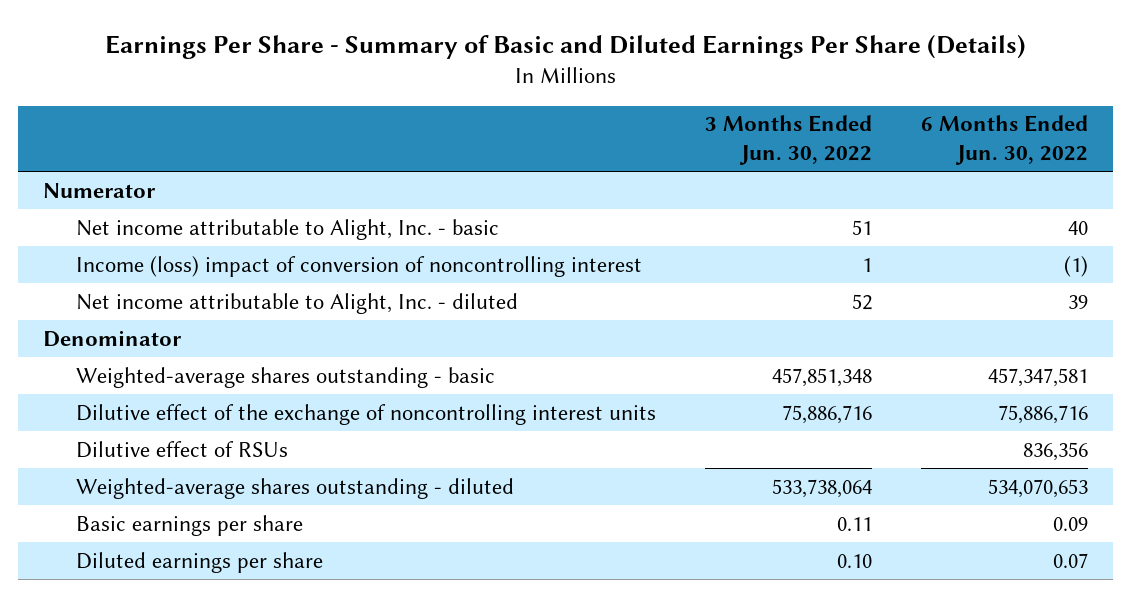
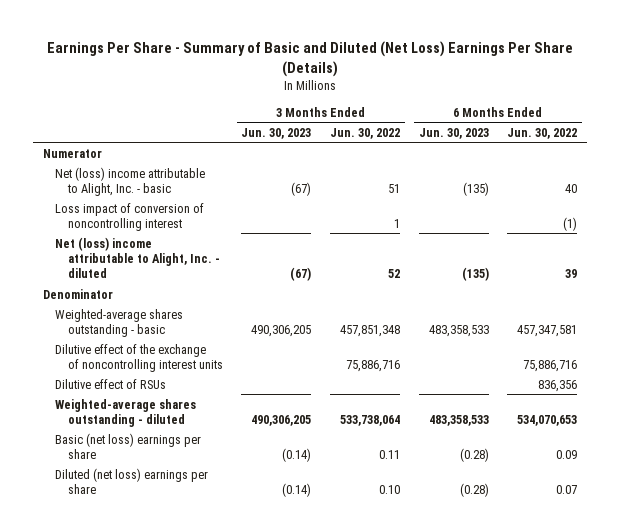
- Earnings Per Share - Summary of Basic and Diluted Earnings Per Share (Details)
+ Earnings Per Share - Summary of Basic and Diluted (Net Loss) Earnings Per Share (Details)
- | 3 Months Ended Jun. 30, 2022 | 6 Months Ended Jun. 30, 2022
+ | 3 Months Ended Jun. 30, 2023 | 3 Months Ended Jun. 30, 2022 | 6 Months Ended Jun. 30, 2023 | 6 Months Ended Jun. 30, 2022
- Net income attributable to Alight, Inc. - basic | 51 | 40
- Income (loss) impact of conversion of noncontrolling interest | 1 | (1)
- Net income attributable to Alight, Inc. - diluted | 52 | 39
+ Net (loss) income attributable to Alight, Inc. - basic | (67) | 51 | (135) | 40
+ Loss impact of conversion of noncontrolling interest | | 1 | | (1)
+ Net (loss) income attributable to Alight, Inc. - diluted | (67) | 52 | (135) | 39
- Basic earnings per share | 0.11 | 0.09
- Diluted earnings per share | 0.10 | 0.07
+ Basic (net loss) earnings per share | (0.14) | 0.11 | (0.28) | 0.09
+ Diluted (net loss) earnings per share | (0.14) | 0.10 | (0.28) | 0.07

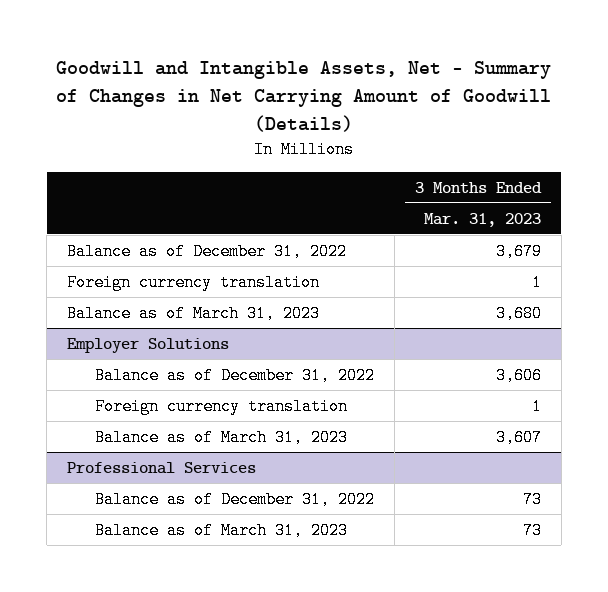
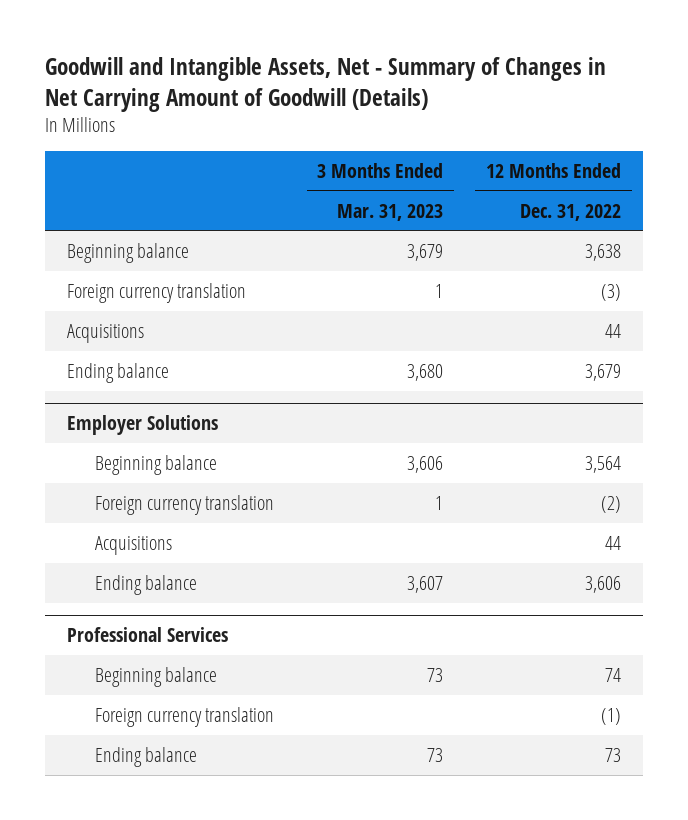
- | 3 Months Ended Mar. 31, 2023
+ | 3 Months Ended Mar. 31, 2023 | 12 Months Ended Dec. 31, 2022
- Balance as of December 31, 2022 | 3,679
+ Beginning balance | 3,679 | 3,638
- Balance as of March 31, 2023 | 3,680
+ Acquisitions | | 44
+ Ending balance | 3,680 | 3,679
@ Employer Solutions
- Balance as of December 31, 2022 | 3,606
+ Beginning balance | 3,606 | 3,564
- Balance as of March 31, 2023 | 3,607
+ Acquisitions | | 44
+ Ending balance | 3,607 | 3,606
@ Professional Services
- Balance as of December 31, 2022 | 73
- Balance as of March 31, 2023 | 73
+ Beginning balance | 73 | 74
+ Foreign currency translation | | (1)
+ Ending balance | 73 | 73

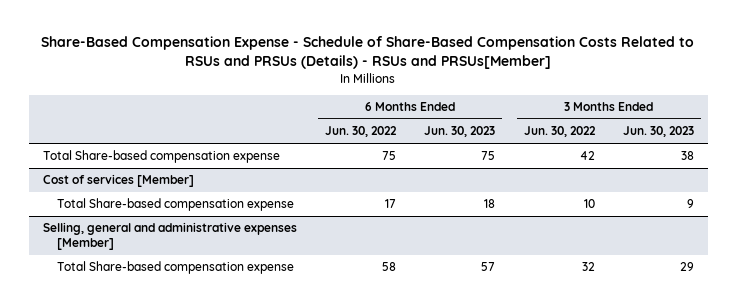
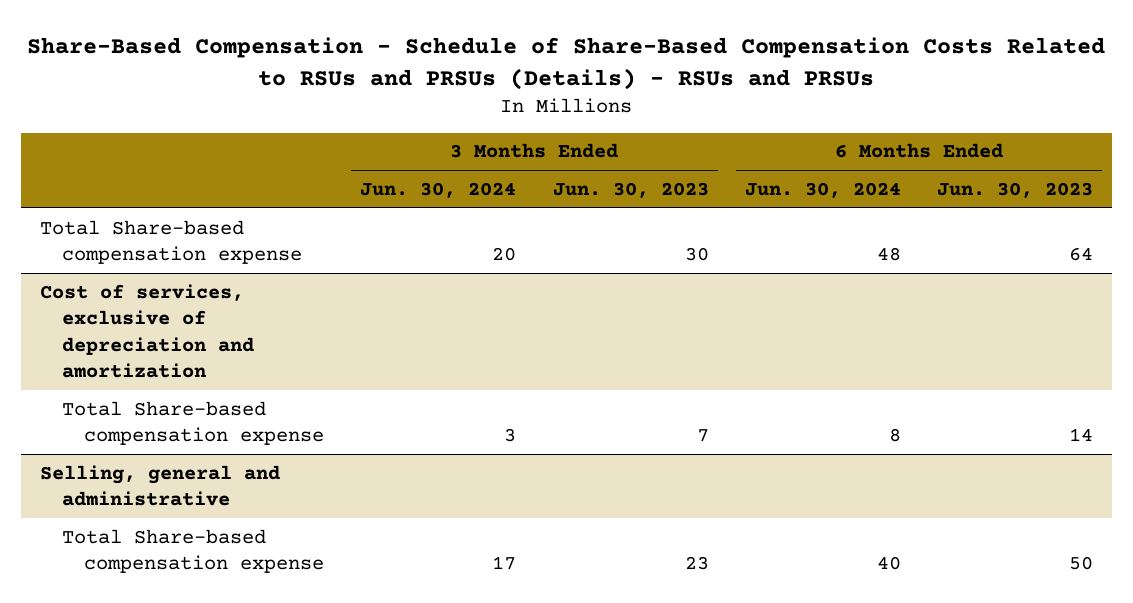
- Share-Based Compensation Expense - Schedule of Share-Based Compensation Costs Related to RSUs and PRSUs (Details) - RSUs and PRSUs[Member]
+ Share-Based Compensation - Schedule of Share-Based Compensation Costs Related to RSUs and PRSUs (Details) - RSUs and PRSUs
- | 6 Months Ended Jun. 30, 2022 | 6 Months Ended Jun. 30, 2023 | 3 Months Ended Jun. 30, 2022 | 3 Months Ended Jun. 30, 2023
+ | 3 Months Ended Jun. 30, 2024 | 3 Months Ended Jun. 30, 2023 | 6 Months Ended Jun. 30, 2024 | 6 Months Ended Jun. 30, 2023
- Total Share-based compensation expense | 75 | 75 | 42 | 38
- Cost of services [Member]
- Total Share-based compensation expense | 17 | 18 | 10 | 9
- Selling, general and administrative expenses [Member]
- Total Share-based compensation expense | 58 | 57 | 32 | 29
+ Total Share-based compensation expense | 20 | 30 | 48 | 64
+ Cost of services, exclusive of depreciation and amortization
+ Total Share-based compensation expense | 3 | 7 | 8 | 14
+ Selling, general and administrative
+ Total Share-based compensation expense | 17 | 23 | 40 | 50

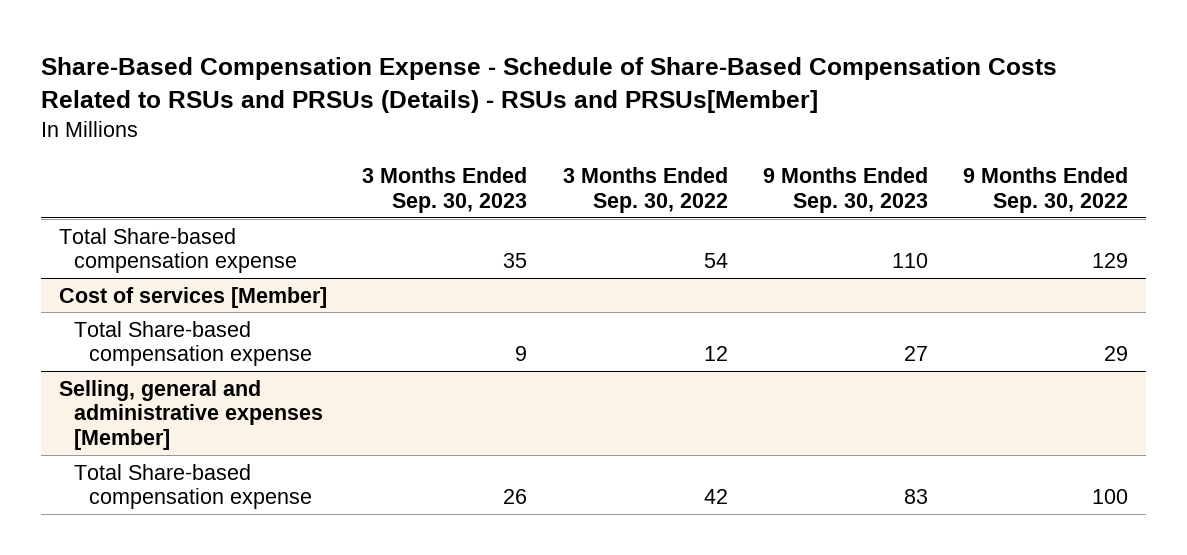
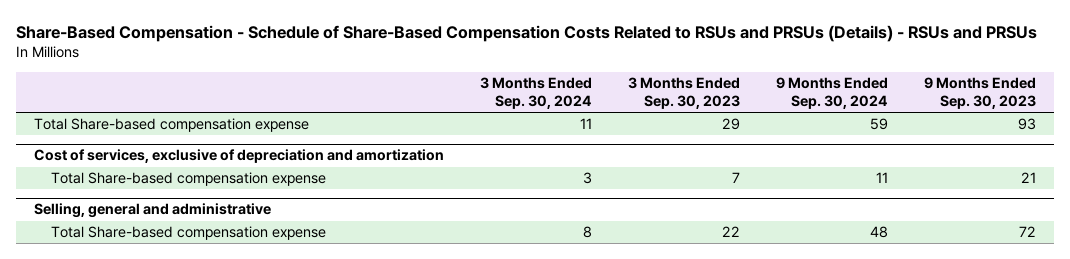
- Share-Based Compensation Expense - Schedule of Share-Based Compensation Costs Related to RSUs and PRSUs (Details) - RSUs and PRSUs[Member]
+ Share-Based Compensation - Schedule of Share-Based Compensation Costs Related to RSUs and PRSUs (Details) - RSUs and PRSUs
- | 3 Months Ended Sep. 30, 2023 | 3 Months Ended Sep. 30, 2022 | 9 Months Ended Sep. 30, 2023 | 9 Months Ended Sep. 30, 2022
+ | 3 Months Ended Sep. 30, 2024 | 3 Months Ended Sep. 30, 2023 | 9 Months Ended Sep. 30, 2024 | 9 Months Ended Sep. 30, 2023
- Total Share-based compensation expense | 35 | 54 | 110 | 129
- Cost of services [Member]
- Total Share-based compensation expense | 9 | 12 | 27 | 29
- Selling, general and administrative expenses [Member]
- Total Share-based compensation expense | 26 | 42 | 83 | 100
+ Total Share-based compensation expense | 11 | 29 | 59 | 93
+ Cost of services, exclusive of depreciation and amortization
+ Total Share-based compensation expense | 3 | 7 | 11 | 21
+ Selling, general and administrative
+ Total Share-based compensation expense | 8 | 22 | 48 | 72

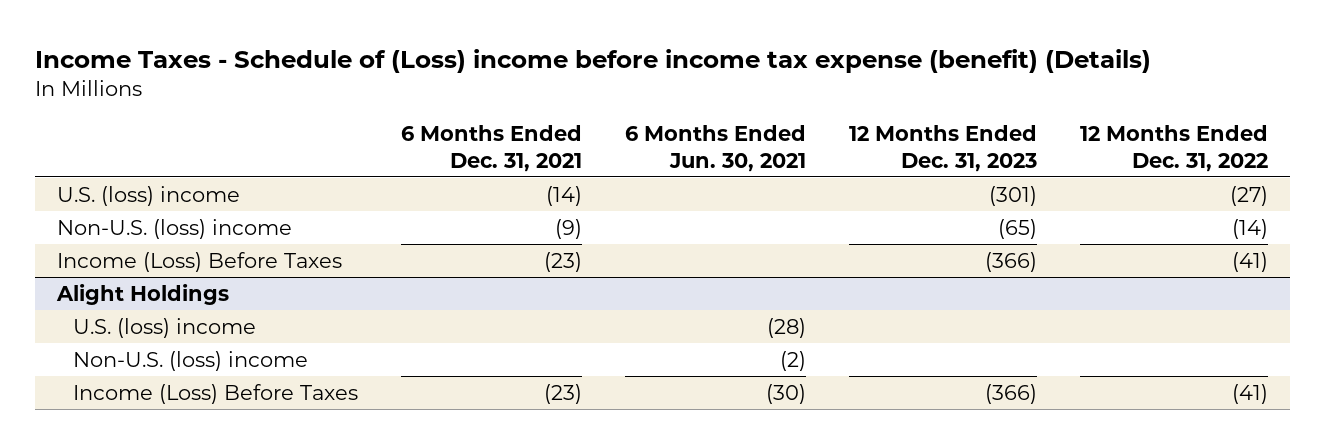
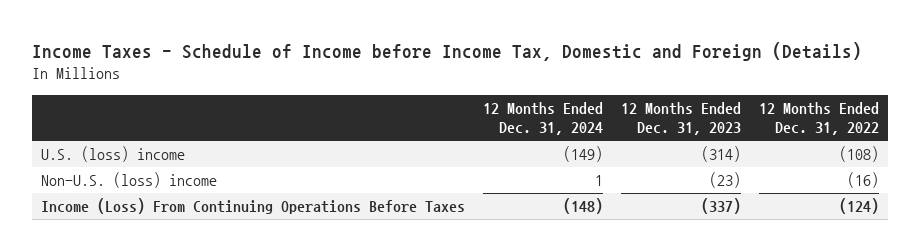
- Income Taxes - Schedule of (Loss) income before income tax expense (benefit) (Details)
+ Income Taxes - Schedule of Income before Income Tax, Domestic and Foreign (Details)
- | 6 Months Ended Dec. 31, 2021 | 6 Months Ended Jun. 30, 2021 | 12 Months Ended Dec. 31, 2023 | 12 Months Ended Dec. 31, 2022
+ | 12 Months Ended Dec. 31, 2024 | 12 Months Ended Dec. 31, 2023 | 12 Months Ended Dec. 31, 2022
- U.S. (loss) income | (14) | | (301) | (27)
- Non-U.S. (loss) income | (9) | | (65) | (14)
- Income (Loss) Before Taxes | (23) | | (366) | (41)
- Alight Holdings
- U.S. (loss) income | | (28) | |
- Non-U.S. (loss) income | | (2) | |
- Income (Loss) Before Taxes | (23) | (30) | (366) | (41)
+ U.S. (loss) income | (149) | (314) | (108)
+ Non-U.S. (loss) income | 1 | (23) | (16)
+ Income (Loss) From Continuing Operations Before Taxes | (148) | (337) | (124)

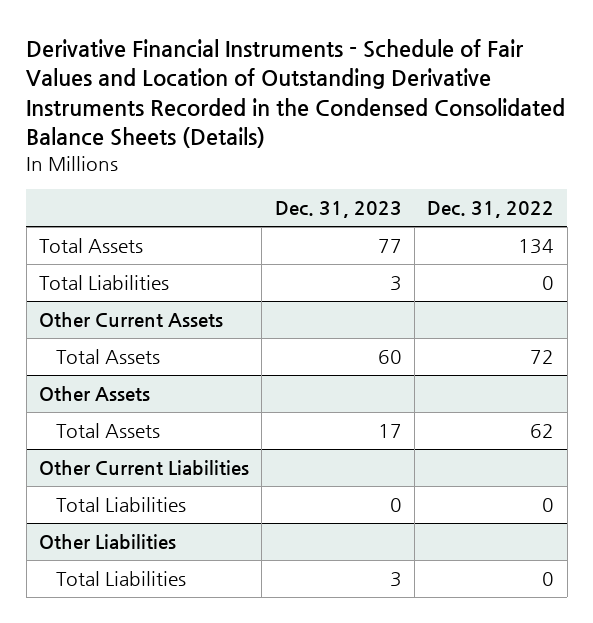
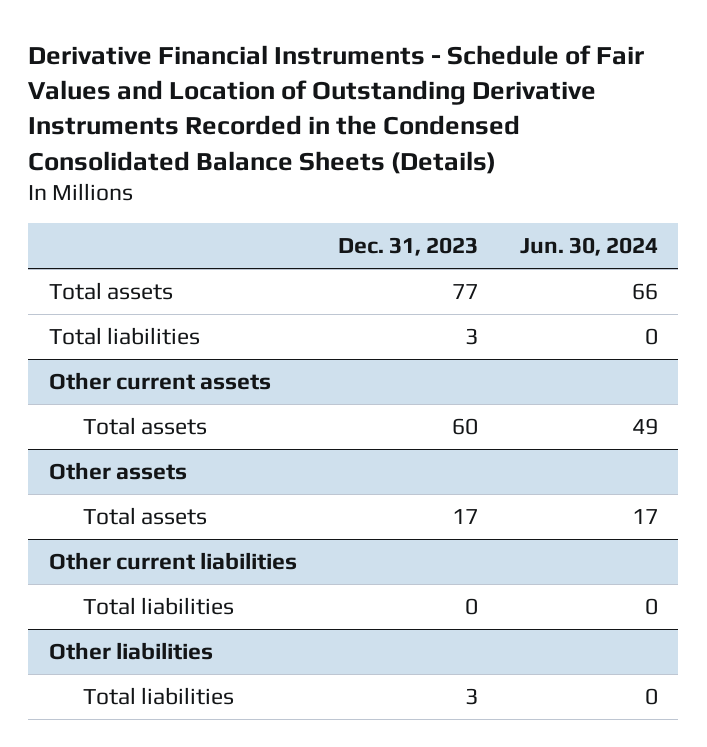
- | Dec. 31, 2023 | Dec. 31, 2022
+ | Dec. 31, 2023 | Jun. 30, 2024
- Total Assets | 77 | 134
- Total Liabilities | 3 | 0
- Other Current Assets
- Total Assets | 60 | 72
- Other Assets
- Total Assets | 17 | 62
- Other Current Liabilities
- Total Liabilities | 0 | 0
- Other Liabilities
- Total Liabilities | 3 | 0
+ Total assets | 77 | 66
+ Total liabilities | 3 | 0
+ Other current assets
+ Total assets | 60 | 49
+ Other assets
+ Total assets | 17 | 17
+ Other current liabilities
+ Total liabilities | 0 | 0
+ Other liabilities
+ Total liabilities | 3 | 0

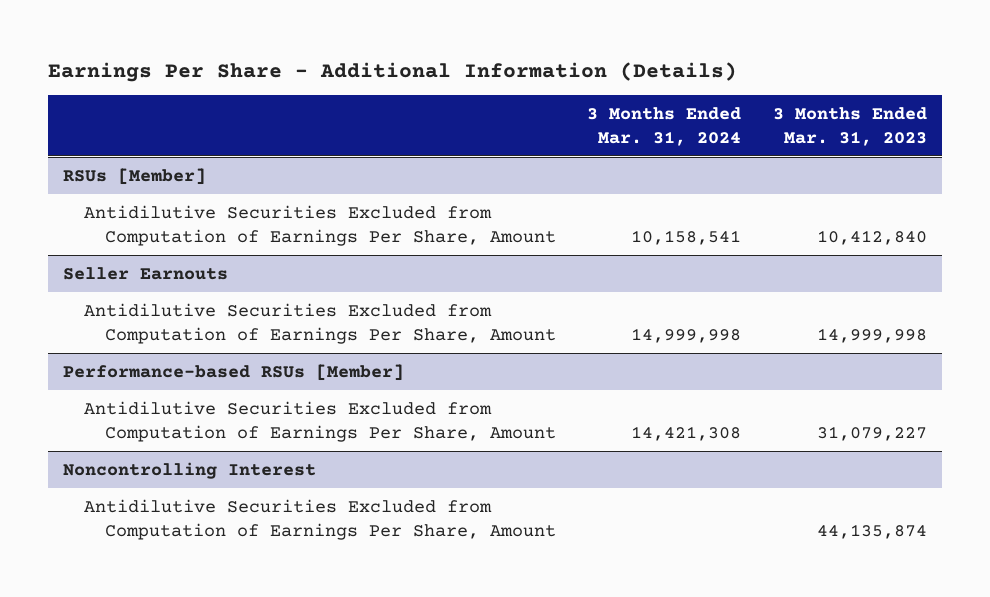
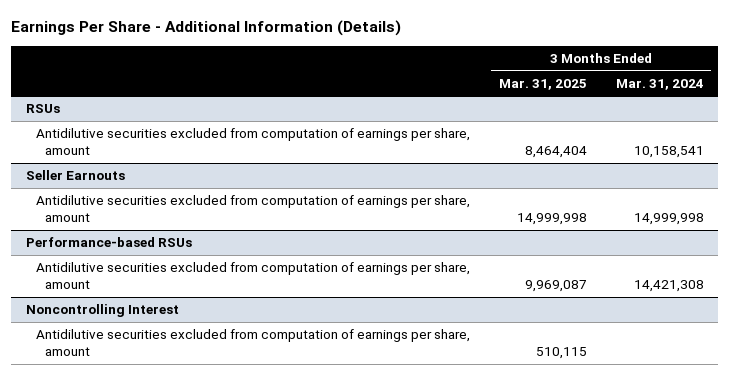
- | 3 Months Ended Mar. 31, 2024 | 3 Months Ended Mar. 31, 2023
+ | 3 Months Ended Mar. 31, 2025 | 3 Months Ended Mar. 31, 2024
- RSUs [Member]
- Antidilutive Securities Excluded from Computation of Earnings Per Share, Amount | 10,158,541 | 10,412,840
+ RSUs
+ Antidilutive securities excluded from computation of earnings per share, amount | 8,464,404 | 10,158,541
@ Seller Earnouts
- Antidilutive Securities Excluded from Computation of Earnings Per Share, Amount | 14,999,998 | 14,999,998
- Performance-based RSUs [Member]
- Antidilutive Securities Excluded from Computation of Earnings Per Share, Amount | 14,421,308 | 31,079,227
@ Seller Earnouts
+ Antidilutive securities excluded from computation of earnings per share, amount | 14,999,998 | 14,999,998
+ Performance-based RSUs
+ Antidilutive securities excluded from computation of earnings per share, amount | 9,969,087 | 14,421,308
@ Noncontrolling Interest
- Antidilutive Securities Excluded from Computation of Earnings Per Share, Amount | | 44,135,874
+ Antidilutive securities excluded from computation of earnings per share, amount | 510,115 |

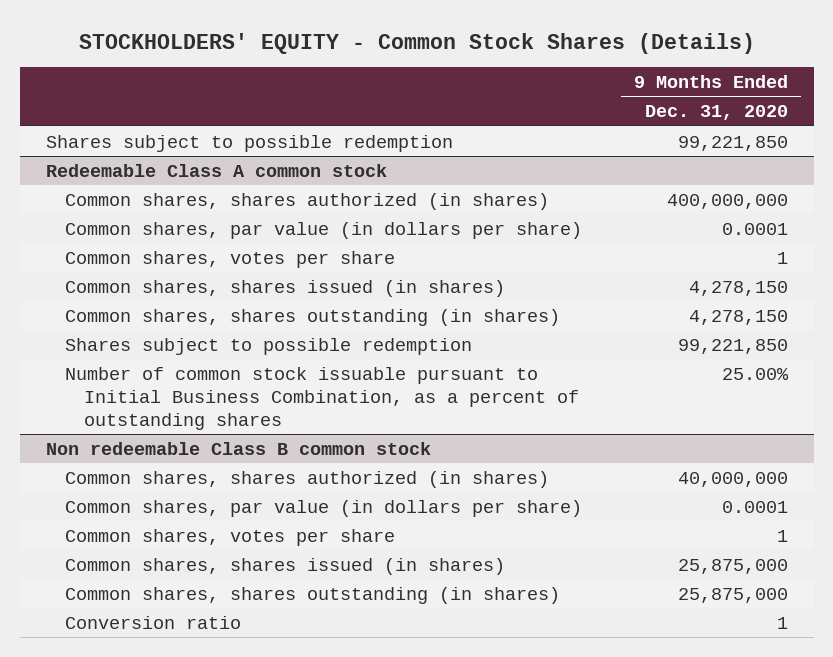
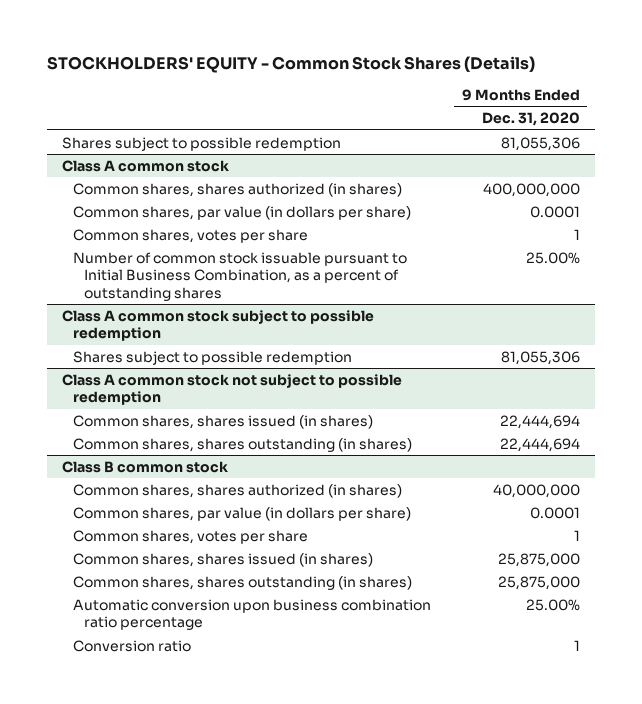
- Shares subject to possible redemption | 99,221,850
- Redeemable Class A common stock
+ Shares subject to possible redemption | 81,055,306
+ Class A common stock
- Common shares, shares issued (in shares) | 4,278,150
- Common shares, shares outstanding (in shares) | 4,278,150
- Shares subject to possible redemption | 99,221,850
- Non redeemable Class B common stock
+ Class A common stock subject to possible redemption
+ Shares subject to possible redemption | 81,055,306
+ Class A common stock not subject to possible redemption
+ Common shares, shares issued (in shares) | 22,444,694
+ Common shares, shares outstanding (in shares) | 22,444,694
+ Class B common stock
+ Automatic conversion upon business combination ratio percentage | 25.00%

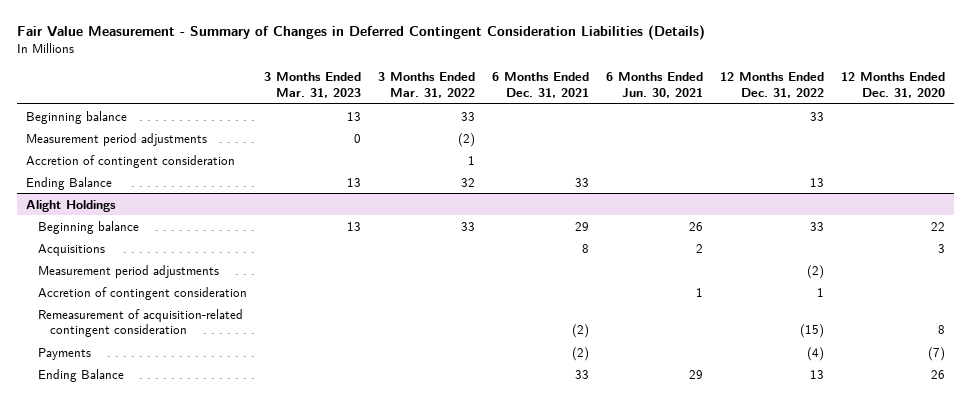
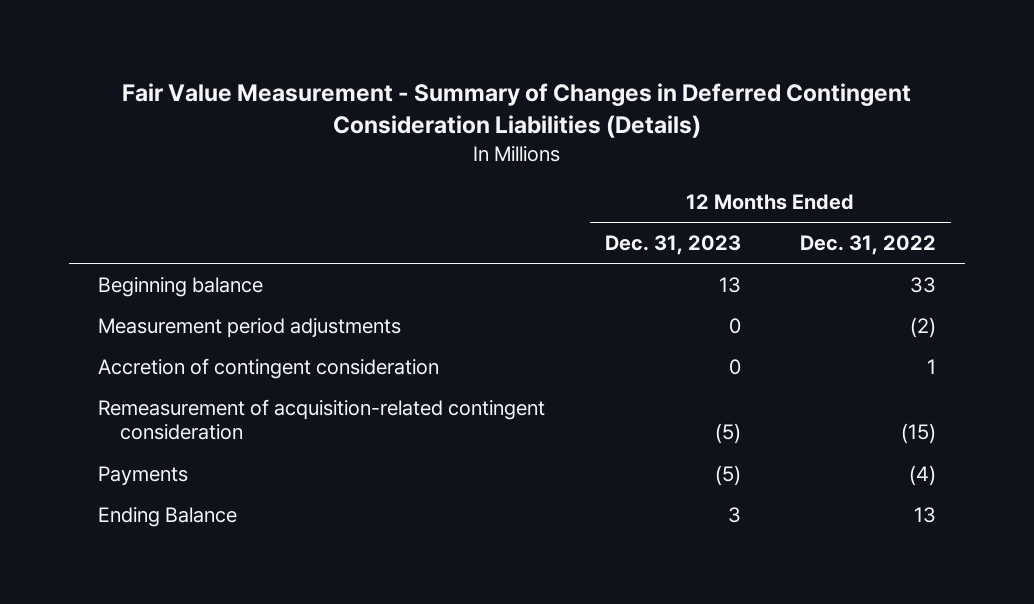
- | 3 Months Ended Mar. 31, 2023 | 3 Months Ended Mar. 31, 2022 | 6 Months Ended Dec. 31, 2021 | 6 Months Ended Jun. 30, 2021 | 12 Months Ended Dec. 31, 2022 | 12 Months Ended Dec. 31, 2020
+ | 12 Months Ended Dec. 31, 2023 | 12 Months Ended Dec. 31, 2022
- Measurement period adjustments | 0 | (2) | | | |
- Accretion of contingent consideration | | 1 | | | |
- Ending Balance | 13 | 32 | 33 | | 13 |
- Alight Holdings
- Beginning balance | 13 | 33 | 29 | 26 | 33 | 22
- Acquisitions | | | 8 | 2 | | 3

